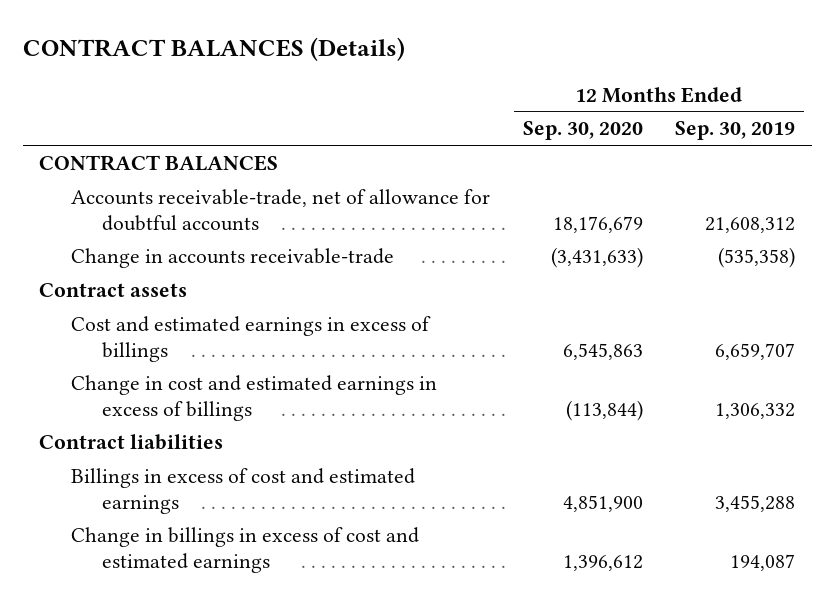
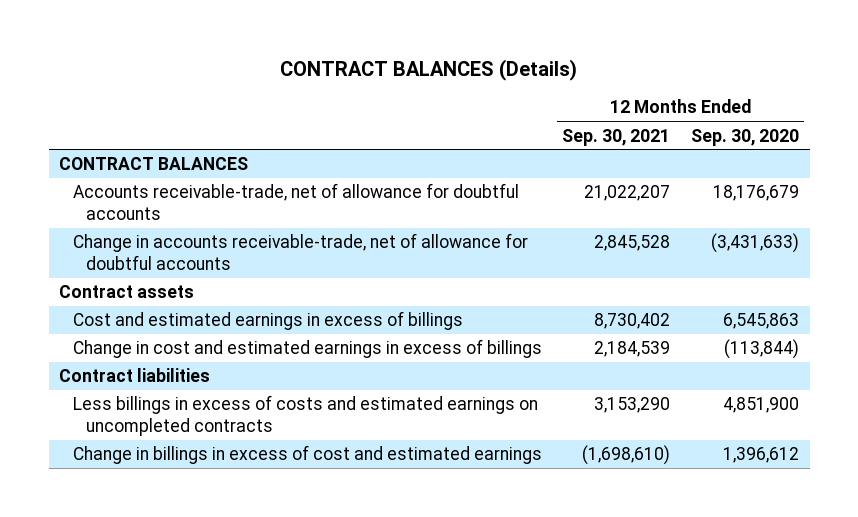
- | 12 Months Ended Sep. 30, 2020 | 12 Months Ended Sep. 30, 2019
+ | 12 Months Ended Sep. 30, 2021 | 12 Months Ended Sep. 30, 2020
- Change in accounts receivable-trade | (3,431,633) | (535,358)
+ Change in accounts receivable-trade, net of allowance for doubtful accounts | 2,845,528 | (3,431,633)
- Billings in excess of cost and estimated earnings | 4,851,900 | 3,455,288
+ Less billings in excess of costs and estimated earnings on uncompleted contracts | 3,153,290 | 4,851,900

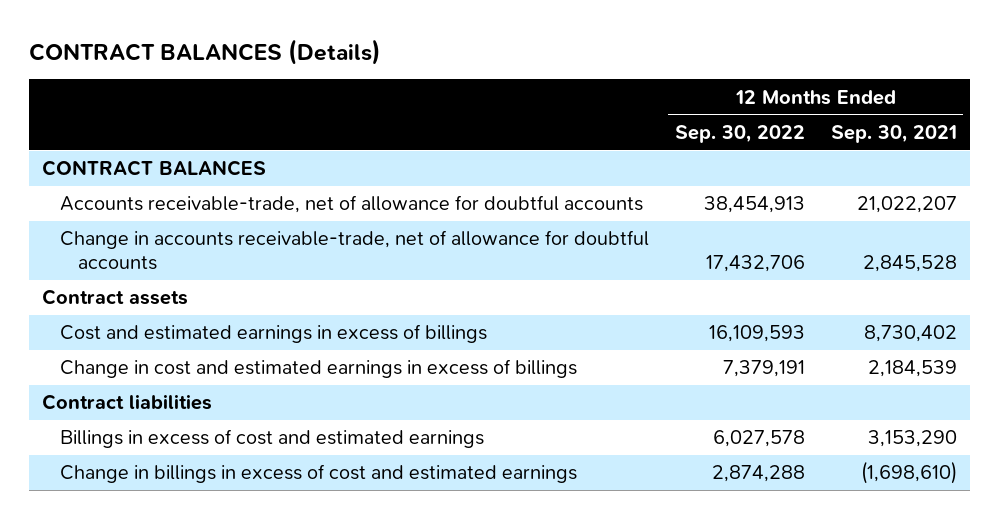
- | 12 Months Ended Sep. 30, 2021 | 12 Months Ended Sep. 30, 2020
+ | 12 Months Ended Sep. 30, 2022 | 12 Months Ended Sep. 30, 2021
- Less billings in excess of costs and estimated earnings on uncompleted contracts | 3,153,290 | 4,851,900
+ Billings in excess of cost and estimated earnings | 6,027,578 | 3,153,290

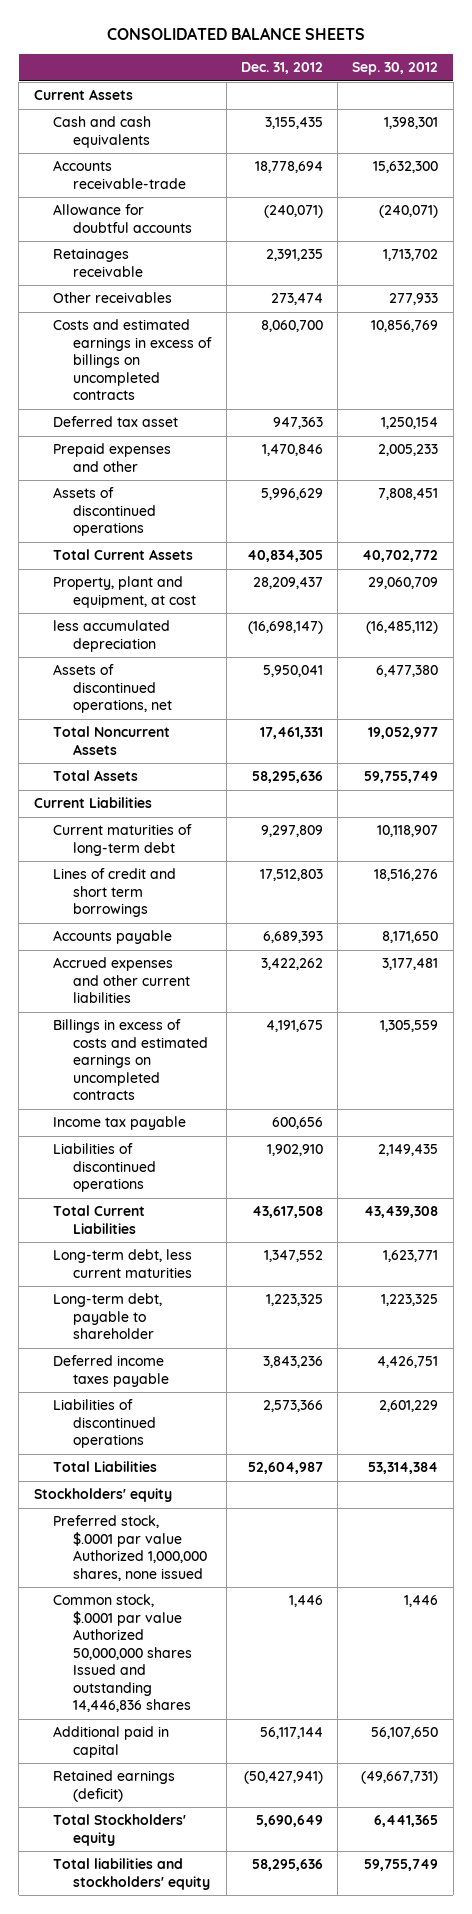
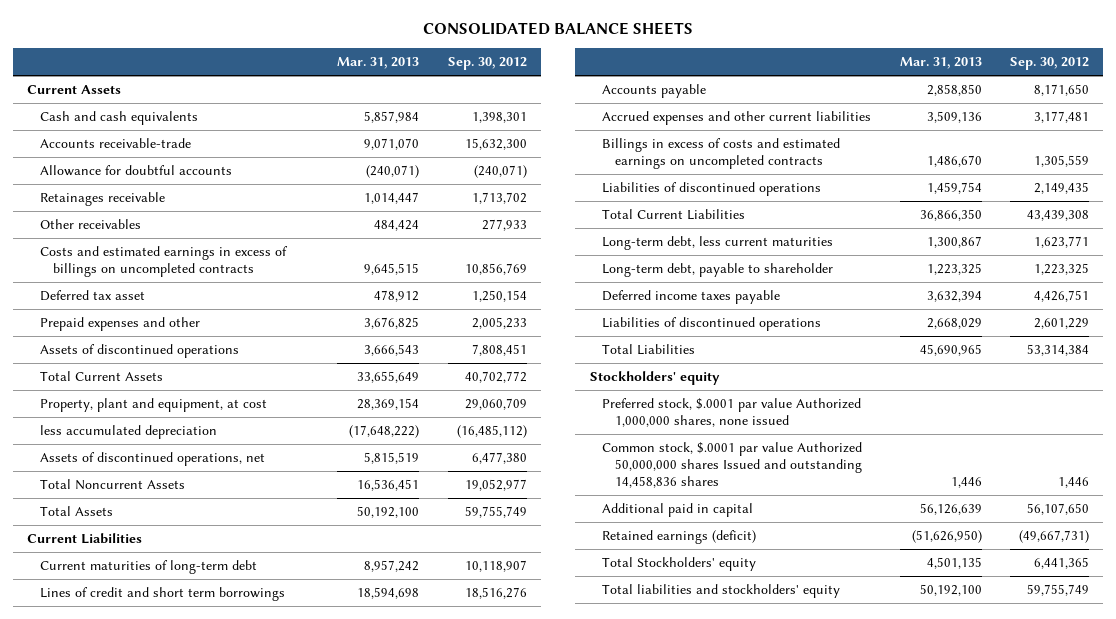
- | Dec. 31, 2012 | Sep. 30, 2012
+ | Mar. 31, 2013 | Sep. 30, 2012
- Income tax payable | 600,656 |
- Common stock, $.0001 par value Authorized 50,000,000 shares Issued and outstanding 14,446,836 shares | 1,446 | 1,446
+ Common stock, $.0001 par value Authorized 50,000,000 shares Issued and outstanding 14,458,836 shares | 1,446 | 1,446

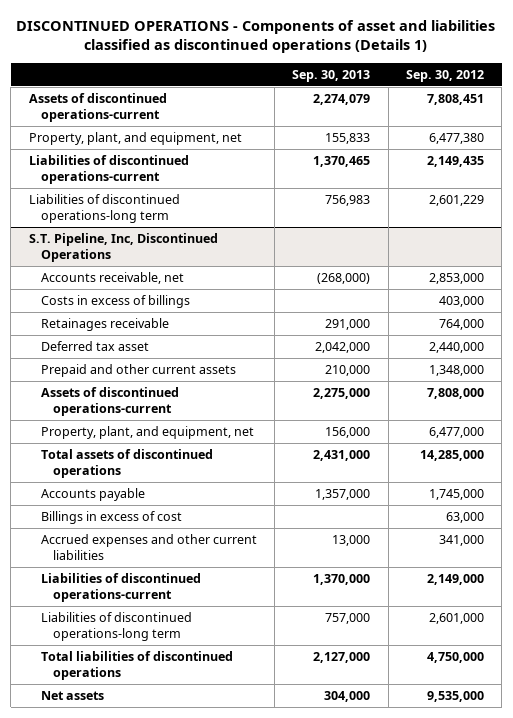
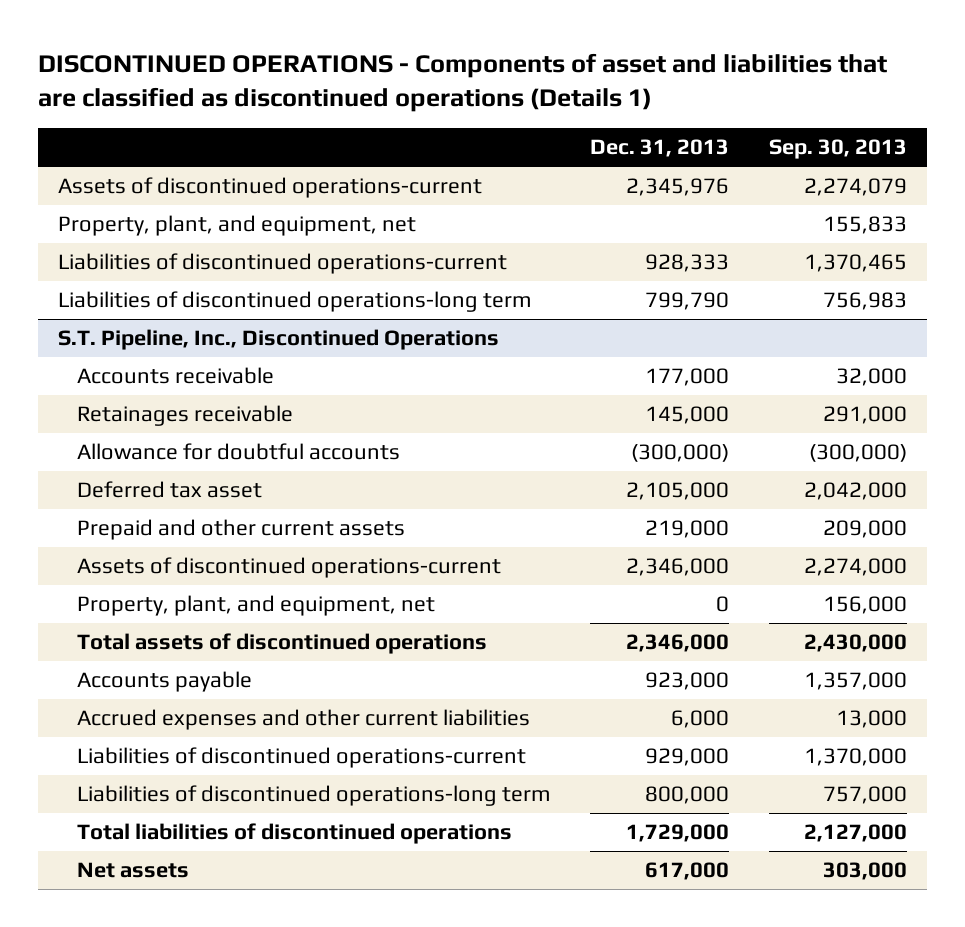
- DISCONTINUED OPERATIONS - Components of asset and liabilities classified as discontinued operations (Details 1)
+ DISCONTINUED OPERATIONS - Components of asset and liabilities that are classified as discontinued operations (Details 1)
- | Sep. 30, 2013 | Sep. 30, 2012
+ | Dec. 31, 2013 | Sep. 30, 2013
- S.T. Pipeline, Inc, Discontinued Operations
- Accounts receivable, net | (268,000) | 2,853,000
- Costs in excess of billings | | 403,000
+ S.T. Pipeline, Inc., Discontinued Operations
+ Accounts receivable | 177,000 | 32,000
+ Allowance for doubtful accounts | (300,000) | (300,000)
- Prepaid and other current assets | 210,000 | 1,348,000
- Assets of discontinued operations-current | 2,275,000 | 7,808,000
+ Prepaid and other current assets | 219,000 | 209,000
+ Assets of discontinued operations-current | 2,346,000 | 2,274,000
- Total assets of discontinued operations | 2,431,000 | 14,285,000
+ Total assets of discontinued operations | 2,346,000 | 2,430,000
- Billings in excess of cost | | 63,000
- Net assets | 304,000 | 9,535,000
+ Net assets | 617,000 | 303,000

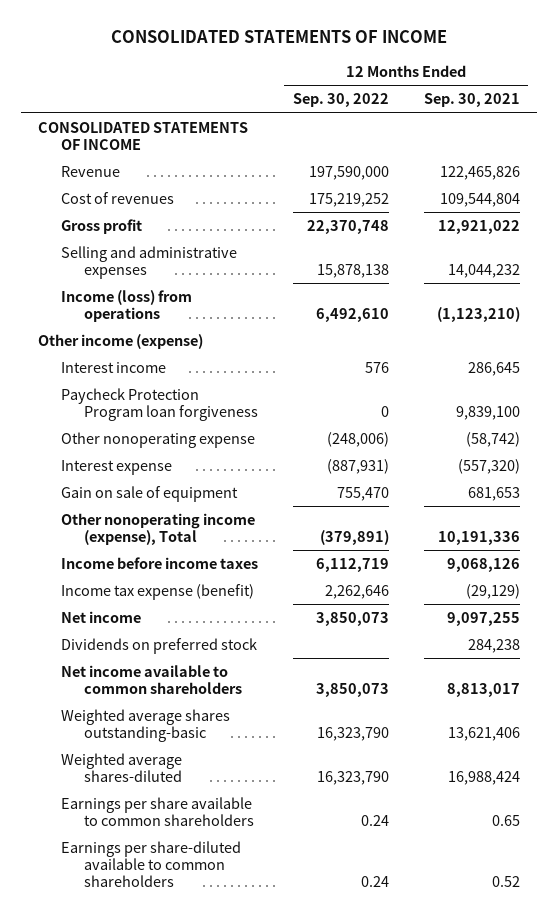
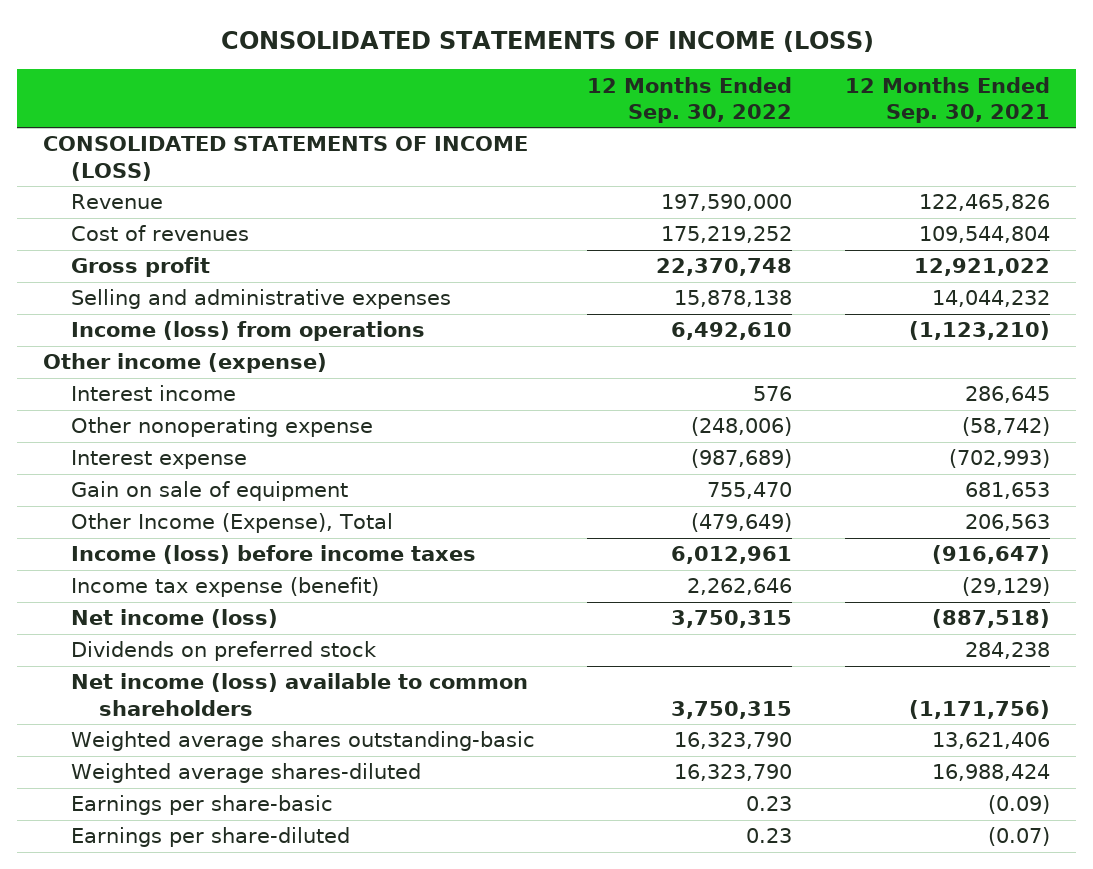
- CONSOLIDATED STATEMENTS OF INCOME
+ CONSOLIDATED STATEMENTS OF INCOME (LOSS)
- CONSOLIDATED STATEMENTS OF INCOME
+ CONSOLIDATED STATEMENTS OF INCOME (LOSS)
- Paycheck Protection Program loan forgiveness | 0 | 9,839,100
- Interest expense | (887,931) | (557,320)
+ Interest expense | (987,689) | (702,993)
- Other nonoperating income (expense), Total | (379,891) | 10,191,336
- Income before income taxes | 6,112,719 | 9,068,126
+ Other Income (Expense), Total | (479,649) | 206,563
+ Income (loss) before income taxes | 6,012,961 | (916,647)
- Net income | 3,850,073 | 9,097,255
+ Net income (loss) | 3,750,315 | (887,518)
- Net income available to common shareholders | 3,850,073 | 8,813,017
+ Net income (loss) available to common shareholders | 3,750,315 | (1,171,756)
- Earnings per share available to common shareholders | 0.24 | 0.65
- Earnings per share-diluted available to common shareholders | 0.24 | 0.52
+ Earnings per share-basic | 0.23 | (0.09)
+ Earnings per share-diluted | 0.23 | (0.07)

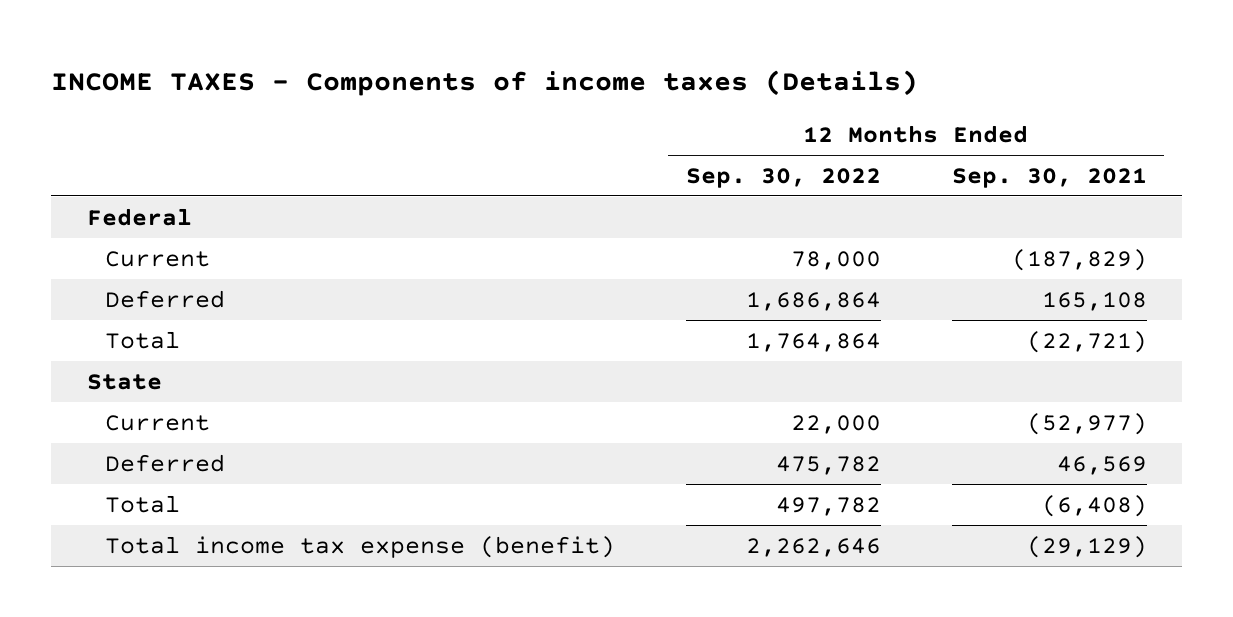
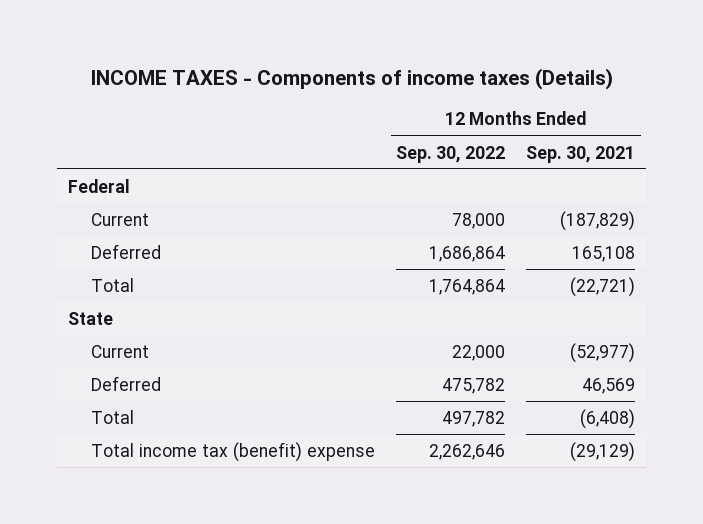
- Total income tax expense (benefit) | 2,262,646 | (29,129)
+ Total income tax (benefit) expense | 2,262,646 | (29,129)

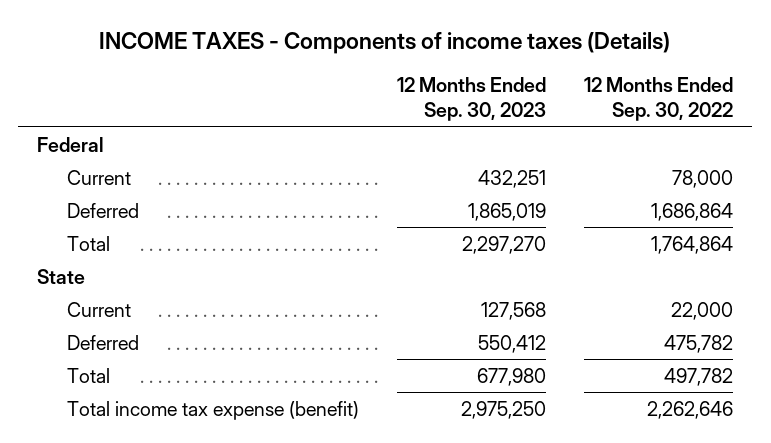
- | 12 Months Ended Sep. 30, 2022 | 12 Months Ended Sep. 30, 2021
+ | 12 Months Ended Sep. 30, 2023 | 12 Months Ended Sep. 30, 2022
- Total income tax (benefit) expense | 2,262,646 | (29,129)
+ Total income tax expense (benefit) | 2,975,250 | 2,262,646

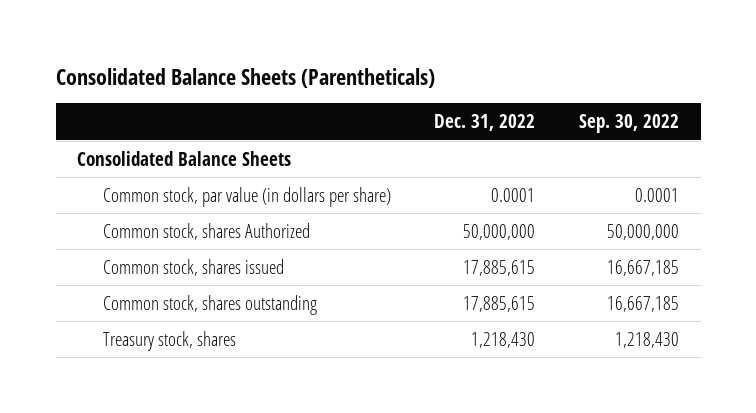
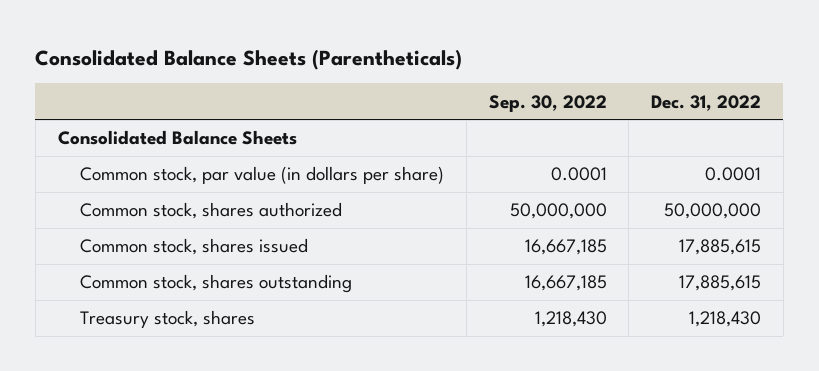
- | Dec. 31, 2022 | Sep. 30, 2022
+ | Sep. 30, 2022 | Dec. 31, 2022
- Common stock, shares Authorized | 50,000,000 | 50,000,000
+ Common stock, shares authorized | 50,000,000 | 50,000,000

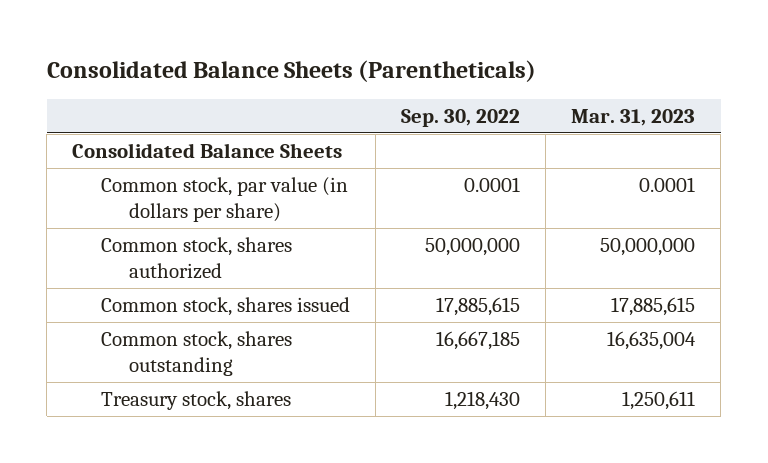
- | Sep. 30, 2022 | Dec. 31, 2022
+ | Sep. 30, 2022 | Mar. 31, 2023
- Common stock, shares issued | 16,667,185 | 17,885,615
+ Common stock, shares issued | 17,885,615 | 17,885,615

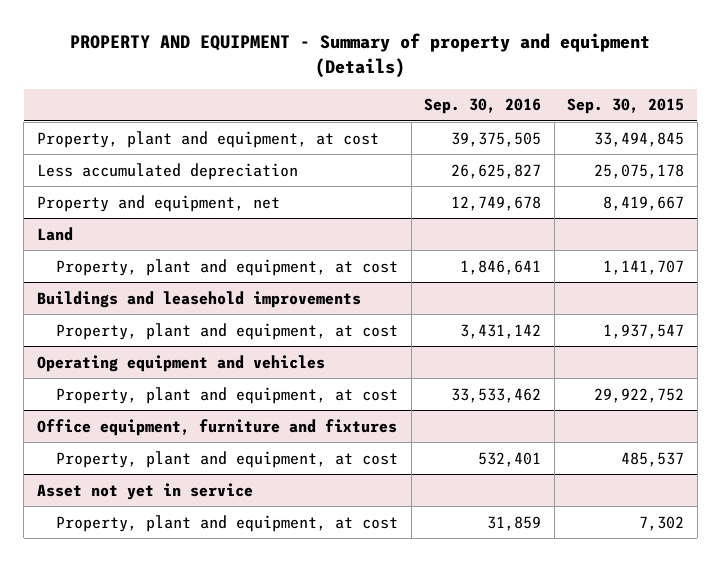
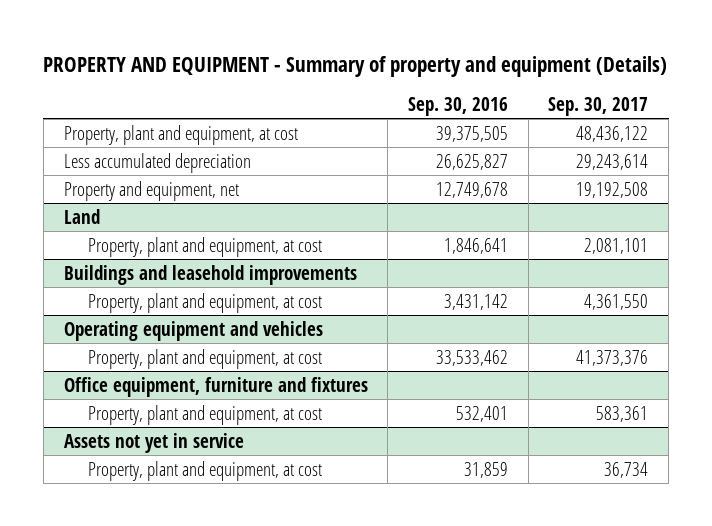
- | Sep. 30, 2016 | Sep. 30, 2015
+ | Sep. 30, 2016 | Sep. 30, 2017
- Asset not yet in service
+ Assets not yet in service

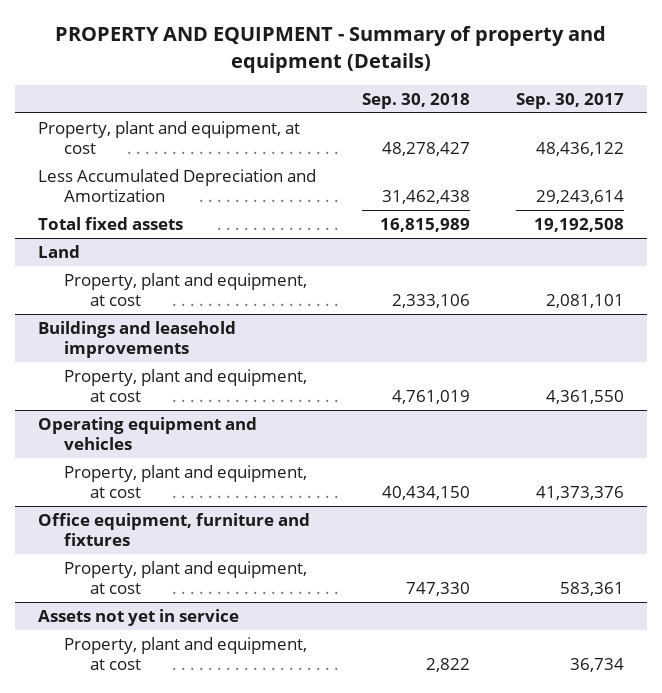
- | Sep. 30, 2016 | Sep. 30, 2017
+ | Sep. 30, 2018 | Sep. 30, 2017
- Less accumulated depreciation | 26,625,827 | 29,243,614
- Property and equipment, net | 12,749,678 | 19,192,508
+ Less Accumulated Depreciation and Amortization | 31,462,438 | 29,243,614
+ Total fixed assets | 16,815,989 | 19,192,508

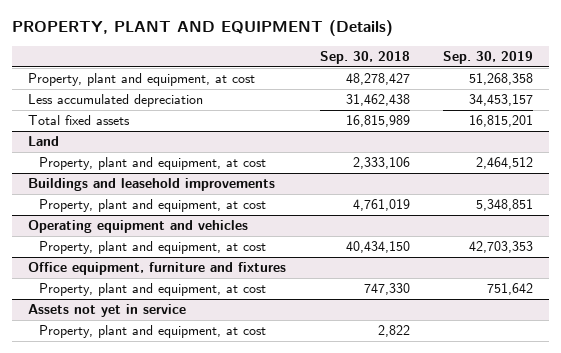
- PROPERTY AND EQUIPMENT - Summary of property and equipment (Details)
+ PROPERTY, PLANT AND EQUIPMENT (Details)
- | Sep. 30, 2018 | Sep. 30, 2017
+ | Sep. 30, 2018 | Sep. 30, 2019
- Less Accumulated Depreciation and Amortization | 31,462,438 | 29,243,614
+ Less accumulated depreciation | 31,462,438 | 34,453,157

